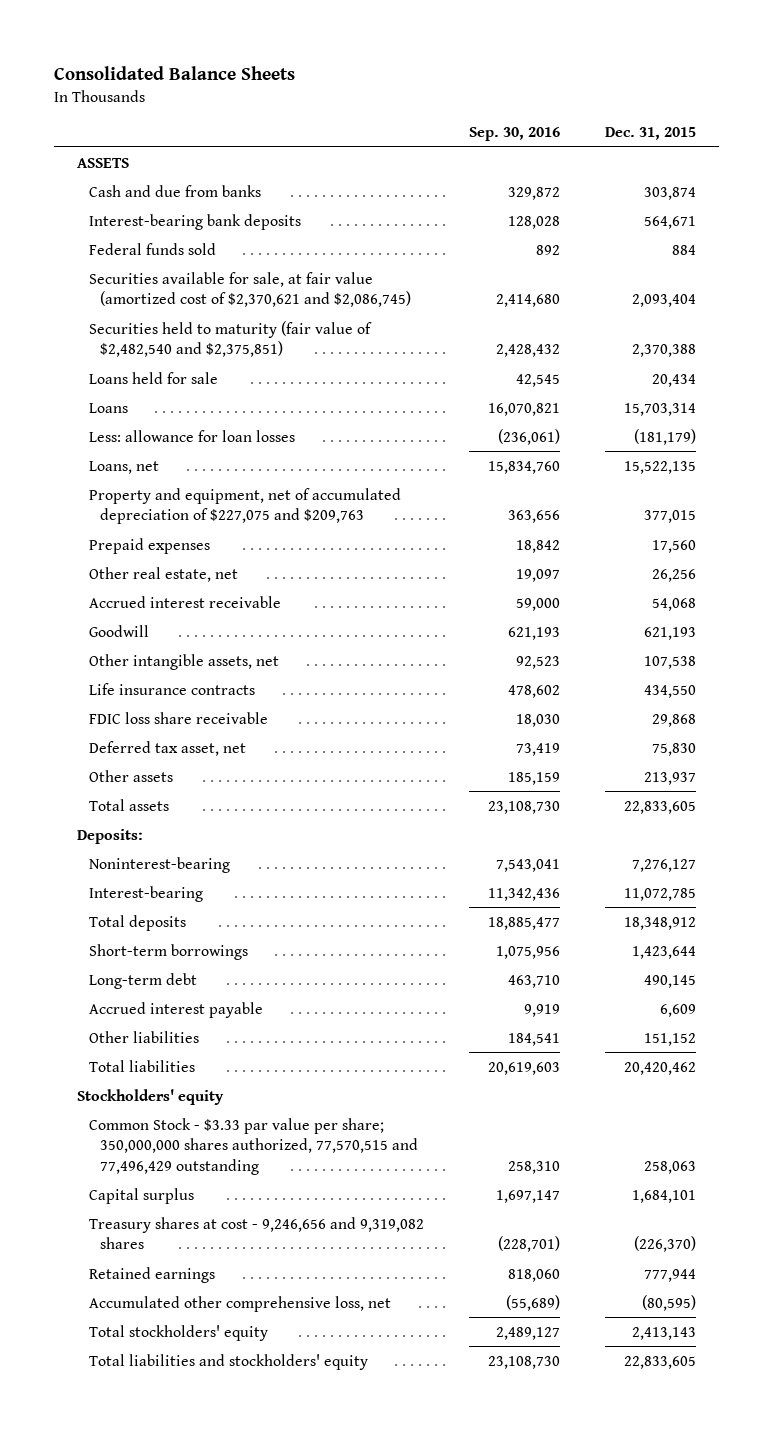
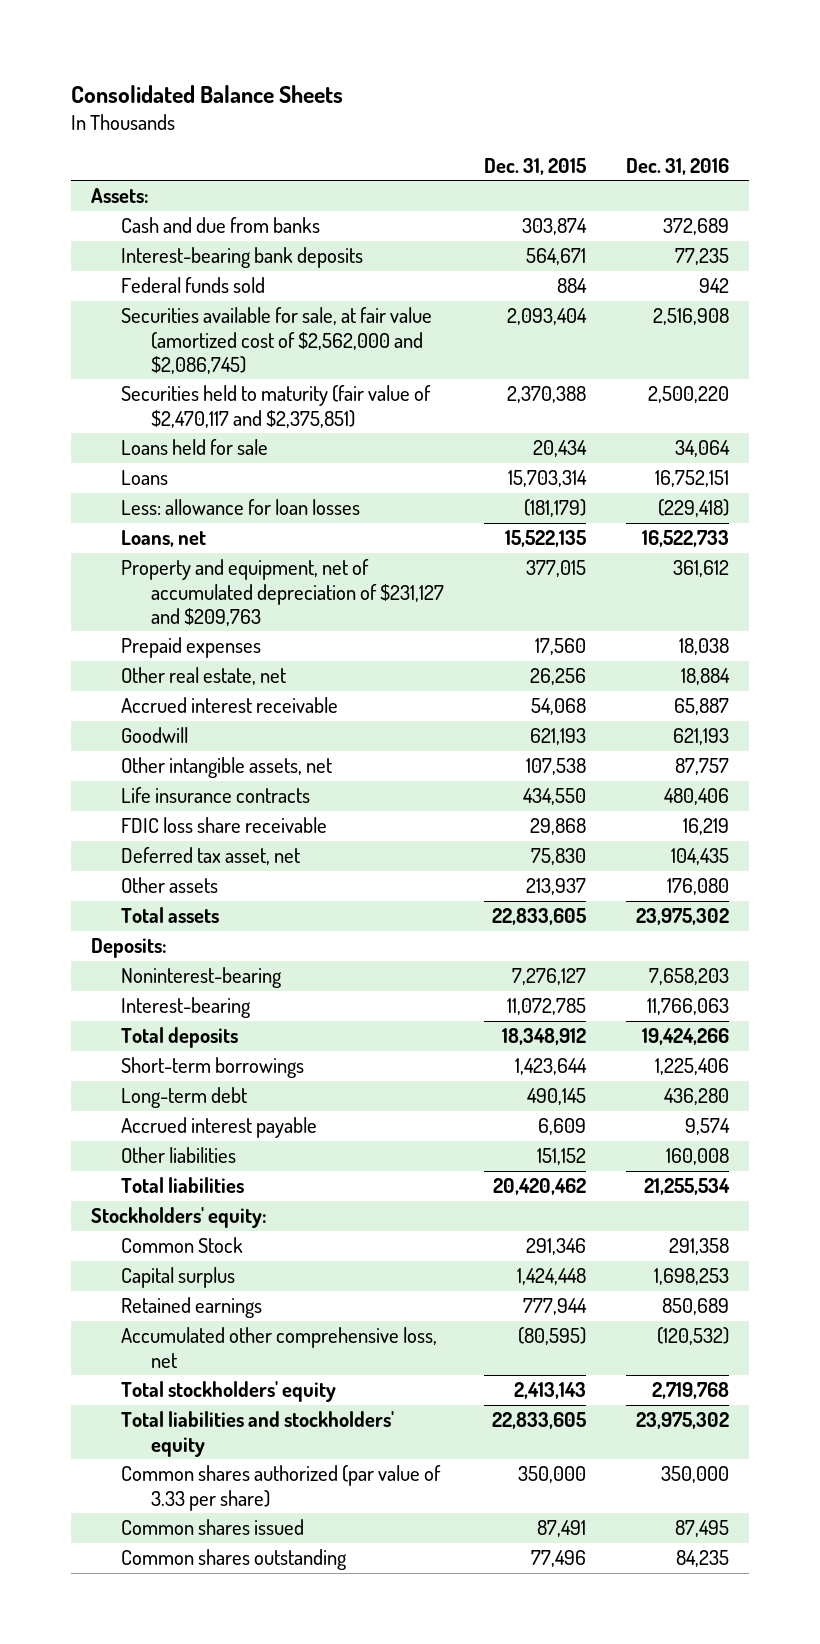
- | Sep. 30, 2016 | Dec. 31, 2015
+ | Dec. 31, 2015 | Dec. 31, 2016
- ASSETS
+ Assets:
- Securities available for sale, at fair value (amortized cost of $2,370,621 and $2,086,745) | 2,414,680 | 2,093,404
- Securities held to maturity (fair value of $2,482,540 and $2,375,851) | 2,428,432 | 2,370,388
+ Securities available for sale, at fair value (amortized cost of $2,562,000 and $2,086,745) | 2,093,404 | 2,516,908
+ Securities held to maturity (fair value of $2,470,117 and $2,375,851) | 2,370,388 | 2,500,220
- Property and equipment, net of accumulated depreciation of $227,075 and $209,763 | 363,656 | 377,015
+ Property and equipment, net of accumulated depreciation of $231,127 and $209,763 | 377,015 | 361,612
- Stockholders' equity
- Common Stock - $3.33 par value per share; 350,000,000 shares authorized, 77,570,515 and 77,496,429 outstanding | 258,310 | 258,063
- Capital surplus | 1,697,147 | 1,684,101
- Treasury shares at cost - 9,246,656 and 9,319,082 shares | (228,701) | (226,370)
+ Stockholders' equity:
+ Common Stock | 291,346 | 291,358
+ Capital surplus | 1,424,448 | 1,698,253
+ Common shares authorized (par value of 3.33 per share) | 350,000 | 350,000
+ Common shares issued | 87,491 | 87,495
+ Common shares outstanding | 77,496 | 84,235

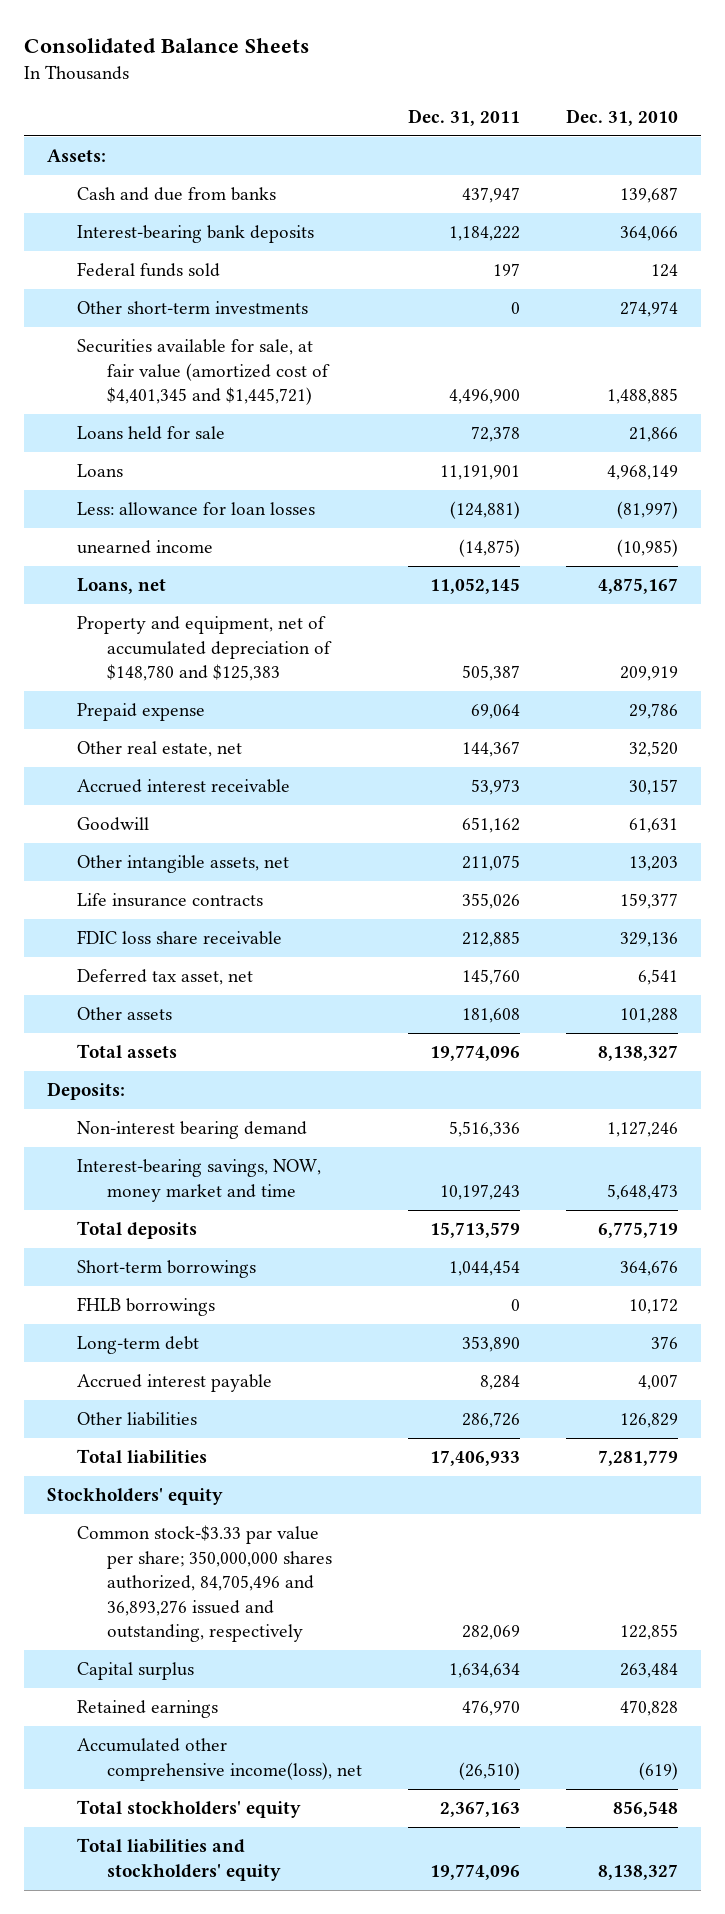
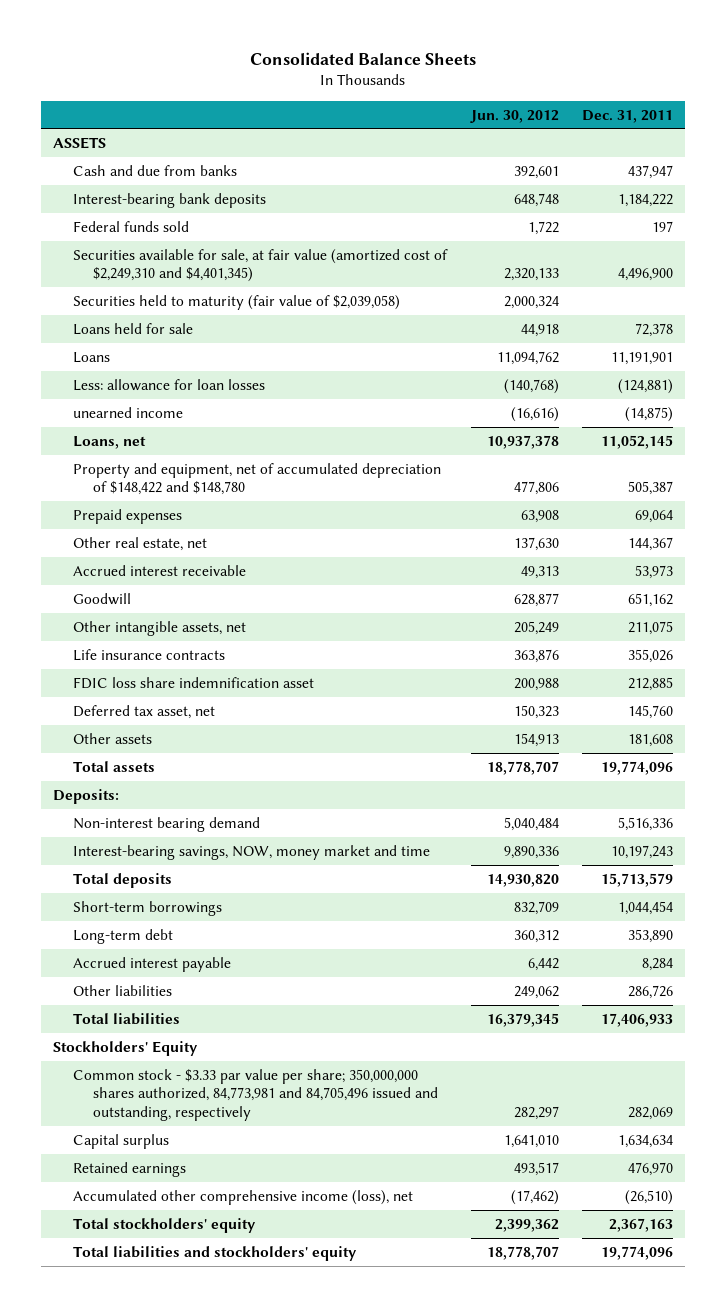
- | Dec. 31, 2011 | Dec. 31, 2010
+ | Jun. 30, 2012 | Dec. 31, 2011
- Assets:
+ ASSETS
- Other short-term investments | 0 | 274,974
- Securities available for sale, at fair value (amortized cost of $4,401,345 and $1,445,721) | 4,496,900 | 1,488,885
+ Securities available for sale, at fair value (amortized cost of $2,249,310 and $4,401,345) | 2,320,133 | 4,496,900
+ Securities held to maturity (fair value of $2,039,058) | 2,000,324 |
- Property and equipment, net of accumulated depreciation of $148,780 and $125,383 | 505,387 | 209,919
- Prepaid expense | 69,064 | 29,786
+ Property and equipment, net of accumulated depreciation of $148,422 and $148,780 | 477,806 | 505,387
+ Prepaid expenses | 63,908 | 69,064
- FDIC loss share receivable | 212,885 | 329,136
+ FDIC loss share indemnification asset | 200,988 | 212,885
- FHLB borrowings | 0 | 10,172
- Stockholders' equity
- Common stock-$3.33 par value per share; 350,000,000 shares authorized, 84,705,496 and 36,893,276 issued and outstanding, respectively | 282,069 | 122,855
+ Stockholders' Equity
+ Common stock - $3.33 par value per share; 350,000,000 shares authorized, 84,773,981 and 84,705,496 issued and outstanding, respectively | 282,297 | 282,069
- Accumulated other comprehensive income(loss), net | (26,510) | (619)
+ Accumulated other comprehensive income (loss), net | (17,462) | (26,510)

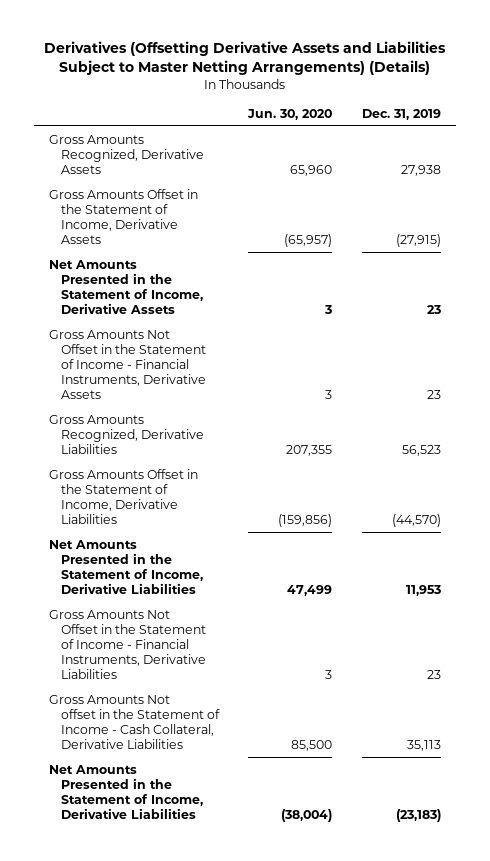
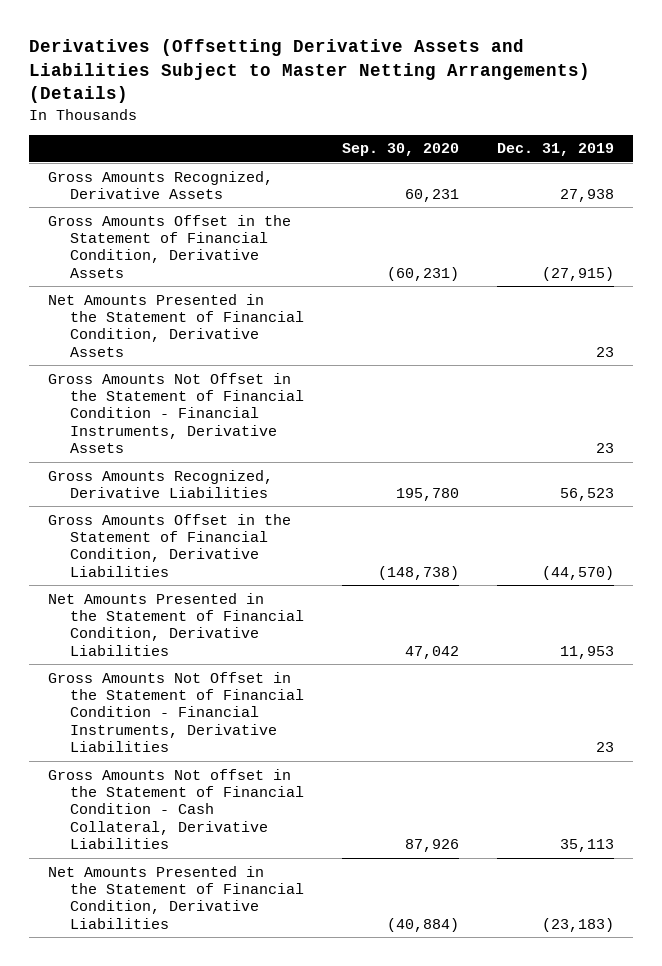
- | Jun. 30, 2020 | Dec. 31, 2019
+ | Sep. 30, 2020 | Dec. 31, 2019
- Gross Amounts Offset in the Statement of Income, Derivative Assets | (65,957) | (27,915)
- Net Amounts Presented in the Statement of Income, Derivative Assets | 3 | 23
- Gross Amounts Not Offset in the Statement of Income - Financial Instruments, Derivative Assets | 3 | 23
+ Gross Amounts Offset in the Statement of Financial Condition, Derivative Assets | (60,231) | (27,915)
+ Net Amounts Presented in the Statement of Financial Condition, Derivative Assets | | 23
+ Gross Amounts Not Offset in the Statement of Financial Condition - Financial Instruments, Derivative Assets | | 23
- Gross Amounts Offset in the Statement of Income, Derivative Liabilities | (159,856) | (44,570)
- Net Amounts Presented in the Statement of Income, Derivative Liabilities | 47,499 | 11,953
- Gross Amounts Not Offset in the Statement of Income - Financial Instruments, Derivative Liabilities | 3 | 23
- Gross Amounts Not offset in the Statement of Income - Cash Collateral, Derivative Liabilities | 85,500 | 35,113
- Net Amounts Presented in the Statement of Income, Derivative Liabilities | (38,004) | (23,183)
+ Gross Amounts Offset in the Statement of Financial Condition, Derivative Liabilities | (148,738) | (44,570)
+ Net Amounts Presented in the Statement of Financial Condition, Derivative Liabilities | 47,042 | 11,953
+ Gross Amounts Not Offset in the Statement of Financial Condition - Financial Instruments, Derivative Liabilities | | 23
+ Gross Amounts Not offset in the Statement of Financial Condition - Cash Collateral, Derivative Liabilities | 87,926 | 35,113
+ Net Amounts Presented in the Statement of Financial Condition, Derivative Liabilities | (40,884) | (23,183)

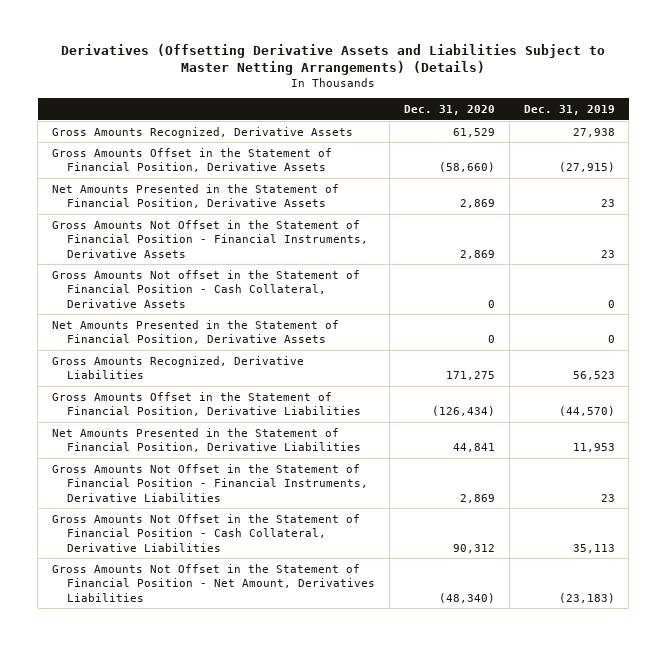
- | Sep. 30, 2020 | Dec. 31, 2019
+ | Dec. 31, 2020 | Dec. 31, 2019
- Gross Amounts Offset in the Statement of Financial Condition, Derivative Assets | (60,231) | (27,915)
- Net Amounts Presented in the Statement of Financial Condition, Derivative Assets | | 23
- Gross Amounts Not Offset in the Statement of Financial Condition - Financial Instruments, Derivative Assets | | 23
+ Gross Amounts Offset in the Statement of Financial Position, Derivative Assets | (58,660) | (27,915)
+ Net Amounts Presented in the Statement of Financial Position, Derivative Assets | 2,869 | 23
+ Gross Amounts Not Offset in the Statement of Financial Position - Financial Instruments, Derivative Assets | 2,869 | 23
+ Gross Amounts Not offset in the Statement of Financial Position - Cash Collateral, Derivative Assets | 0 | 0
+ Net Amounts Presented in the Statement of Financial Position, Derivative Assets | 0 | 0
- Gross Amounts Offset in the Statement of Financial Condition, Derivative Liabilities | (148,738) | (44,570)
- Net Amounts Presented in the Statement of Financial Condition, Derivative Liabilities | 47,042 | 11,953
- Gross Amounts Not Offset in the Statement of Financial Condition - Financial Instruments, Derivative Liabilities | | 23
- Gross Amounts Not offset in the Statement of Financial Condition - Cash Collateral, Derivative Liabilities | 87,926 | 35,113
- Net Amounts Presented in the Statement of Financial Condition, Derivative Liabilities | (40,884) | (23,183)
+ Gross Amounts Offset in the Statement of Financial Position, Derivative Liabilities | (126,434) | (44,570)
+ Net Amounts Presented in the Statement of Financial Position, Derivative Liabilities | 44,841 | 11,953
+ Gross Amounts Not Offset in the Statement of Financial Position - Financial Instruments, Derivative Liabilities | 2,869 | 23
+ Gross Amounts Not Offset in the Statement of Financial Position - Cash Collateral, Derivative Liabilities | 90,312 | 35,113
+ Gross Amounts Not Offset in the Statement of Financial Position - Net Amount, Derivatives Liabilities | (48,340) | (23,183)

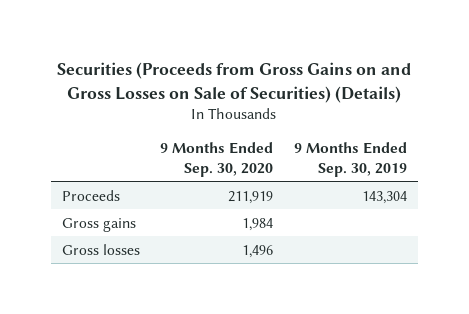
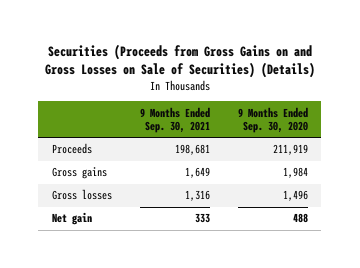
- | 9 Months Ended Sep. 30, 2020 | 9 Months Ended Sep. 30, 2019
+ | 9 Months Ended Sep. 30, 2021 | 9 Months Ended Sep. 30, 2020
+ Net gain | 333 | 488

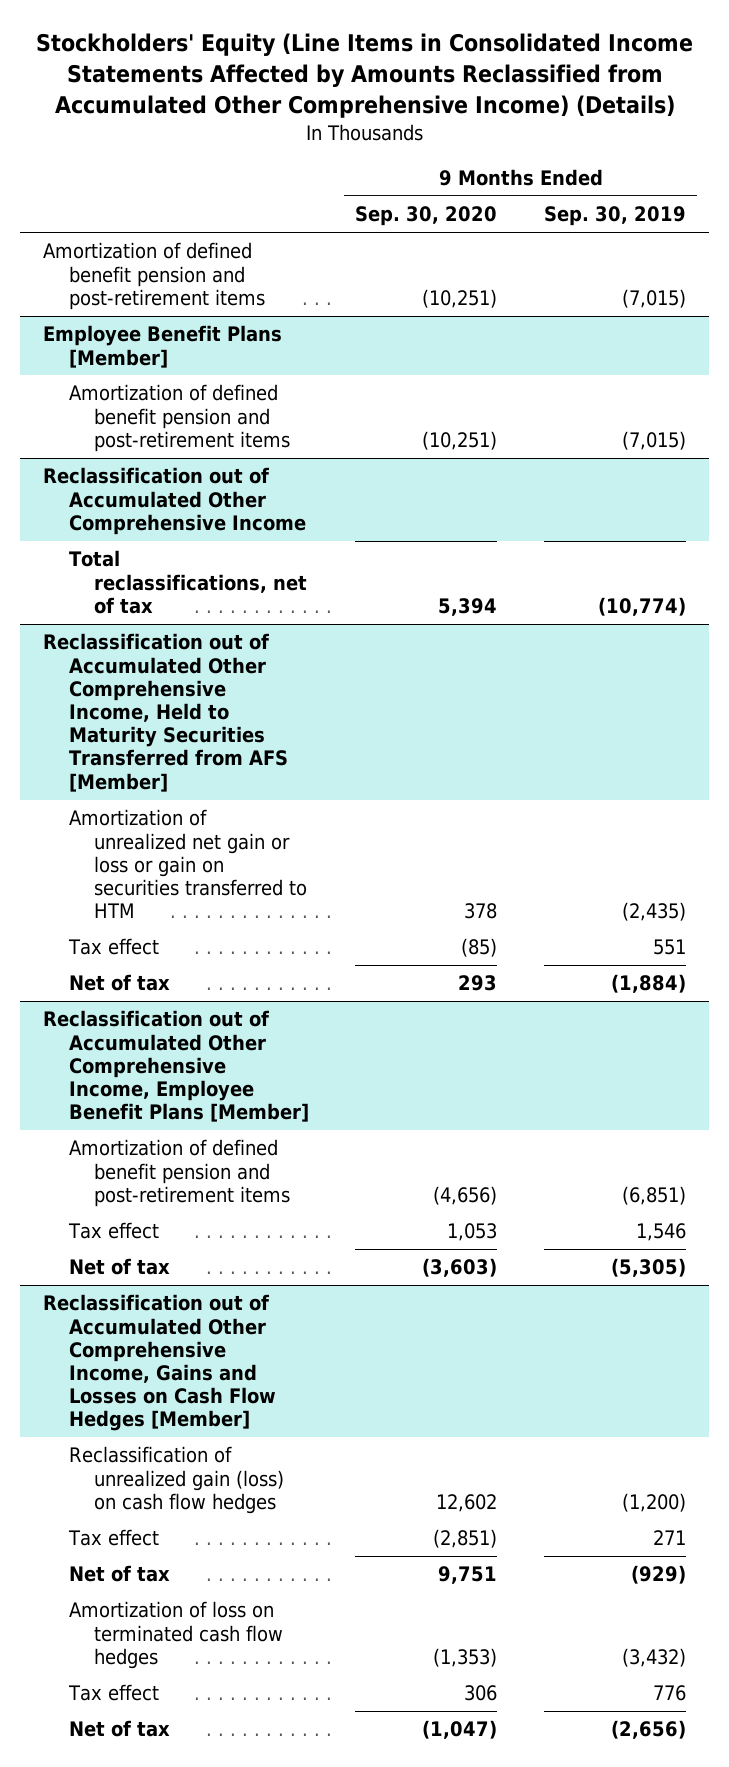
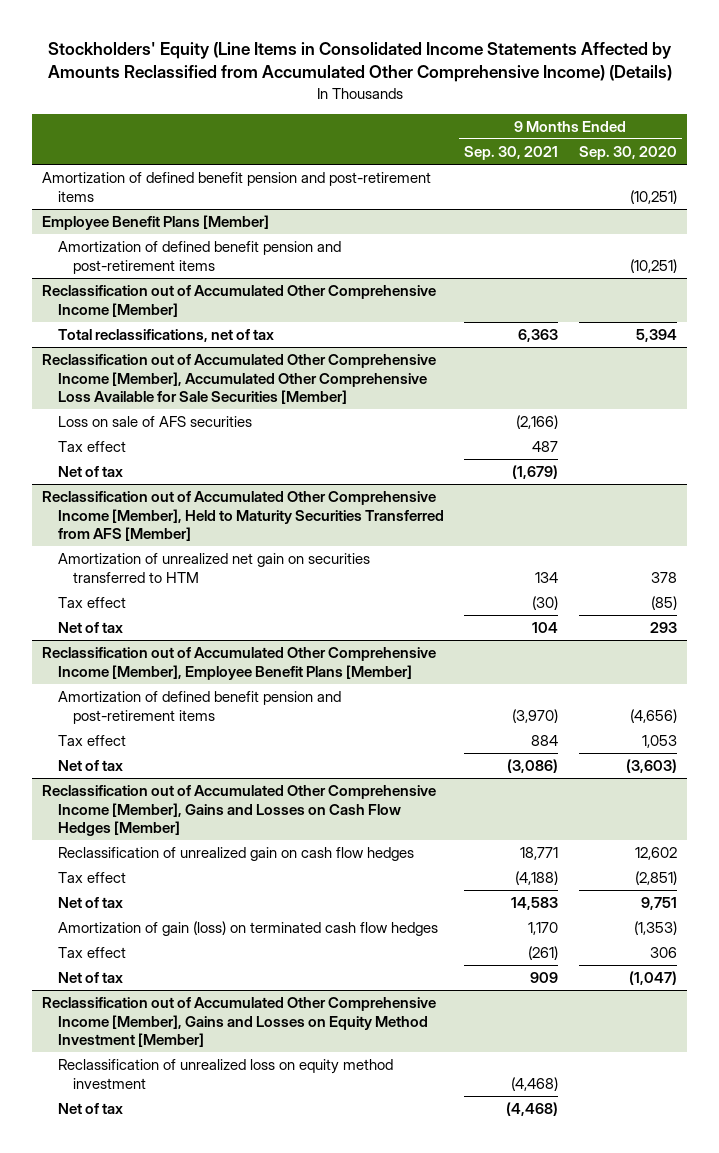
- | 9 Months Ended Sep. 30, 2020 | 9 Months Ended Sep. 30, 2019
+ | 9 Months Ended Sep. 30, 2021 | 9 Months Ended Sep. 30, 2020
- Reclassification out of Accumulated Other Comprehensive Income
+ Reclassification out of Accumulated Other Comprehensive Income [Member]
- Reclassification out of Accumulated Other Comprehensive Income, Held to Maturity Securities Transferred from AFS [Member]
- Amortization of unrealized net gain or loss or gain on securities transferred to HTM | 378 | (2,435)
+ Reclassification out of Accumulated Other Comprehensive Income [Member], Accumulated Other Comprehensive Loss Available for Sale Securities [Member]
+ Loss on sale of AFS securities | (2,166) |
+ Tax effect | 487 |
+ Net of tax | (1,679) |
+ Reclassification out of Accumulated Other Comprehensive Income [Member], Held to Maturity Securities Transferred from AFS [Member]
+ Amortization of unrealized net gain on securities transferred to HTM | 134 | 378
- Reclassification out of Accumulated Other Comprehensive Income, Employee Benefit Plans [Member]
+ Reclassification out of Accumulated Other Comprehensive Income [Member], Employee Benefit Plans [Member]
- Reclassification out of Accumulated Other Comprehensive Income, Gains and Losses on Cash Flow Hedges [Member]
- Reclassification of unrealized gain (loss) on cash flow hedges | 12,602 | (1,200)
+ Reclassification out of Accumulated Other Comprehensive Income [Member], Gains and Losses on Cash Flow Hedges [Member]
+ Reclassification of unrealized gain on cash flow hedges | 18,771 | 12,602
- Amortization of loss on terminated cash flow hedges | (1,353) | (3,432)
+ Amortization of gain (loss) on terminated cash flow hedges | 1,170 | (1,353)
+ Reclassification out of Accumulated Other Comprehensive Income [Member], Gains and Losses on Equity Method Investment [Member]
+ Reclassification of unrealized loss on equity method investment | (4,468) |
+ Net of tax | (4,468) |

